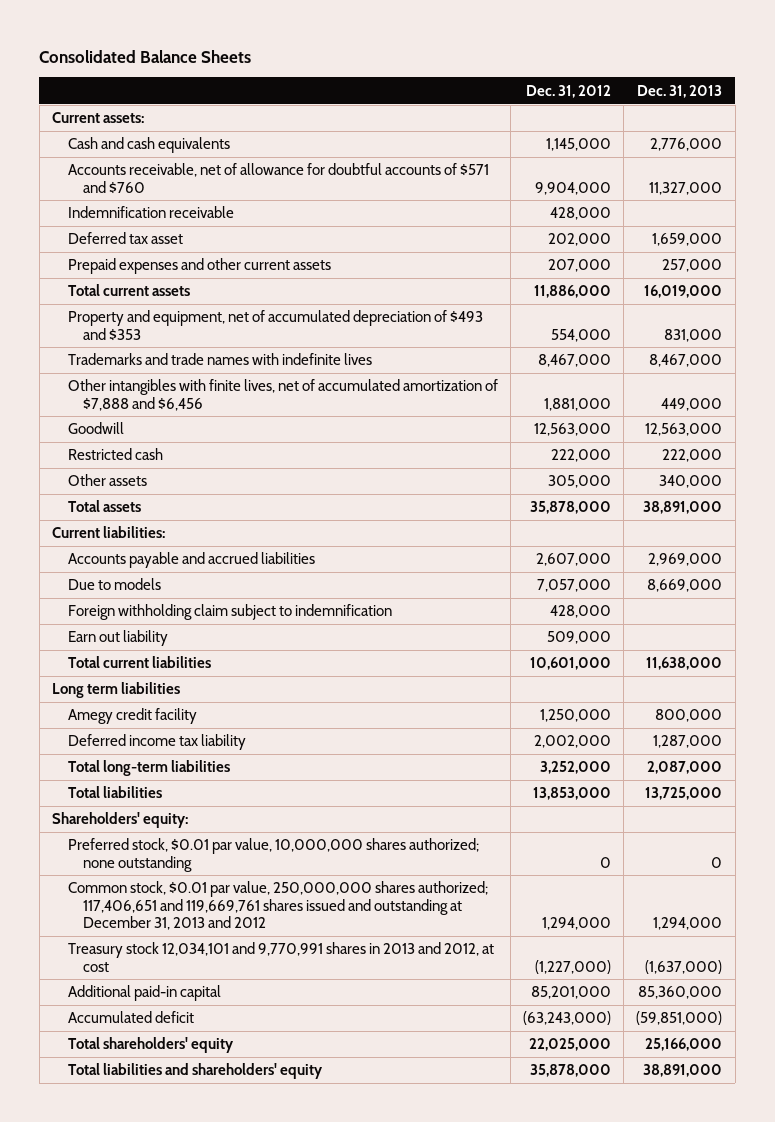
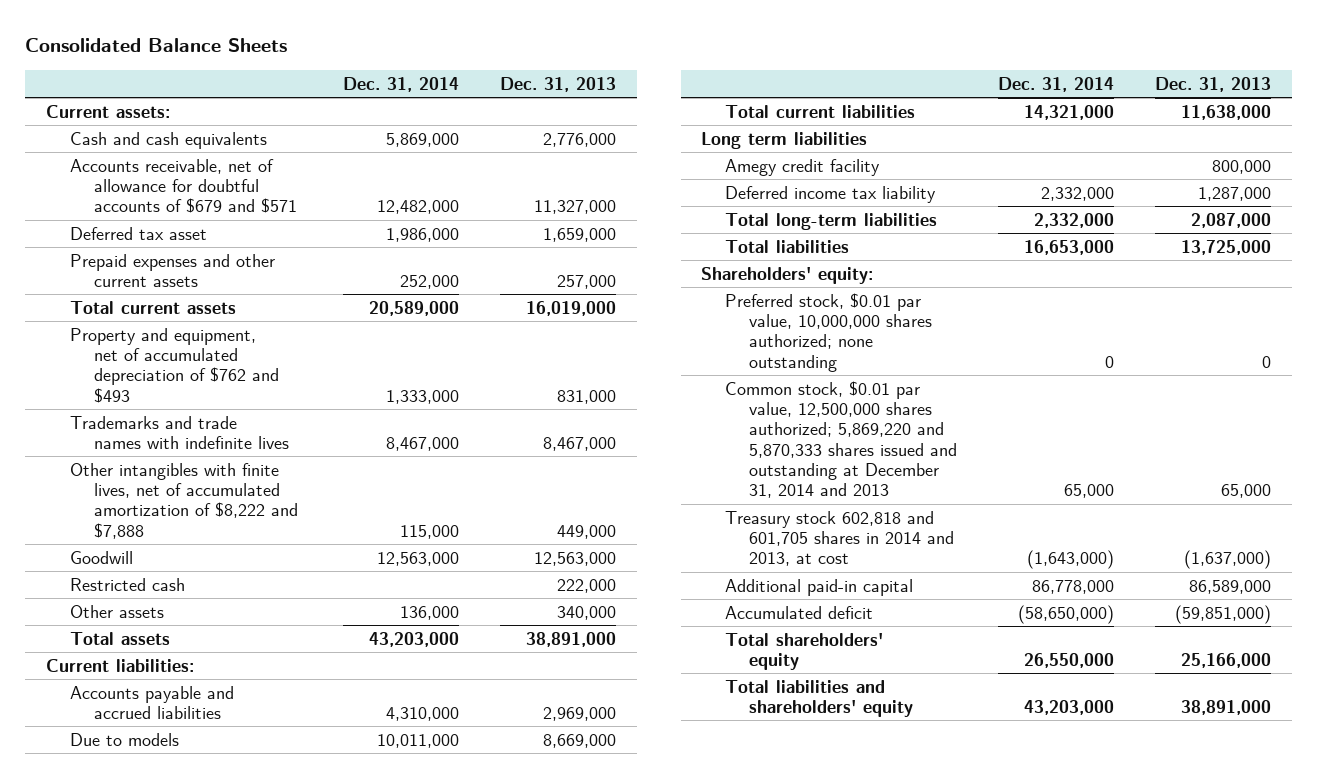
- | Dec. 31, 2012 | Dec. 31, 2013
+ | Dec. 31, 2014 | Dec. 31, 2013
- Accounts receivable, net of allowance for doubtful accounts of $571 and $760 | 9,904,000 | 11,327,000
- Indemnification receivable | 428,000 |
+ Accounts receivable, net of allowance for doubtful accounts of $679 and $571 | 12,482,000 | 11,327,000
- Property and equipment, net of accumulated depreciation of $493 and $353 | 554,000 | 831,000
+ Property and equipment, net of accumulated depreciation of $762 and $493 | 1,333,000 | 831,000
- Other intangibles with finite lives, net of accumulated amortization of $7,888 and $6,456 | 1,881,000 | 449,000
+ Other intangibles with finite lives, net of accumulated amortization of $8,222 and $7,888 | 115,000 | 449,000
- Foreign withholding claim subject to indemnification | 428,000 |
- Earn out liability | 509,000 |
- Common stock, $0.01 par value, 250,000,000 shares authorized; 117,406,651 and 119,669,761 shares issued and outstanding at December 31, 2013 and 2012 | 1,294,000 | 1,294,000
- Treasury stock 12,034,101 and 9,770,991 shares in 2013 and 2012, at cost | (1,227,000) | (1,637,000)
- Additional paid-in capital | 85,201,000 | 85,360,000
+ Common stock, $0.01 par value, 12,500,000 shares authorized; 5,869,220 and 5,870,333 shares issued and outstanding at December 31, 2014 and 2013 | 65,000 | 65,000
+ Treasury stock 602,818 and 601,705 shares in 2014 and 2013, at cost | (1,643,000) | (1,637,000)
+ Additional paid-in capital | 86,778,000 | 86,589,000

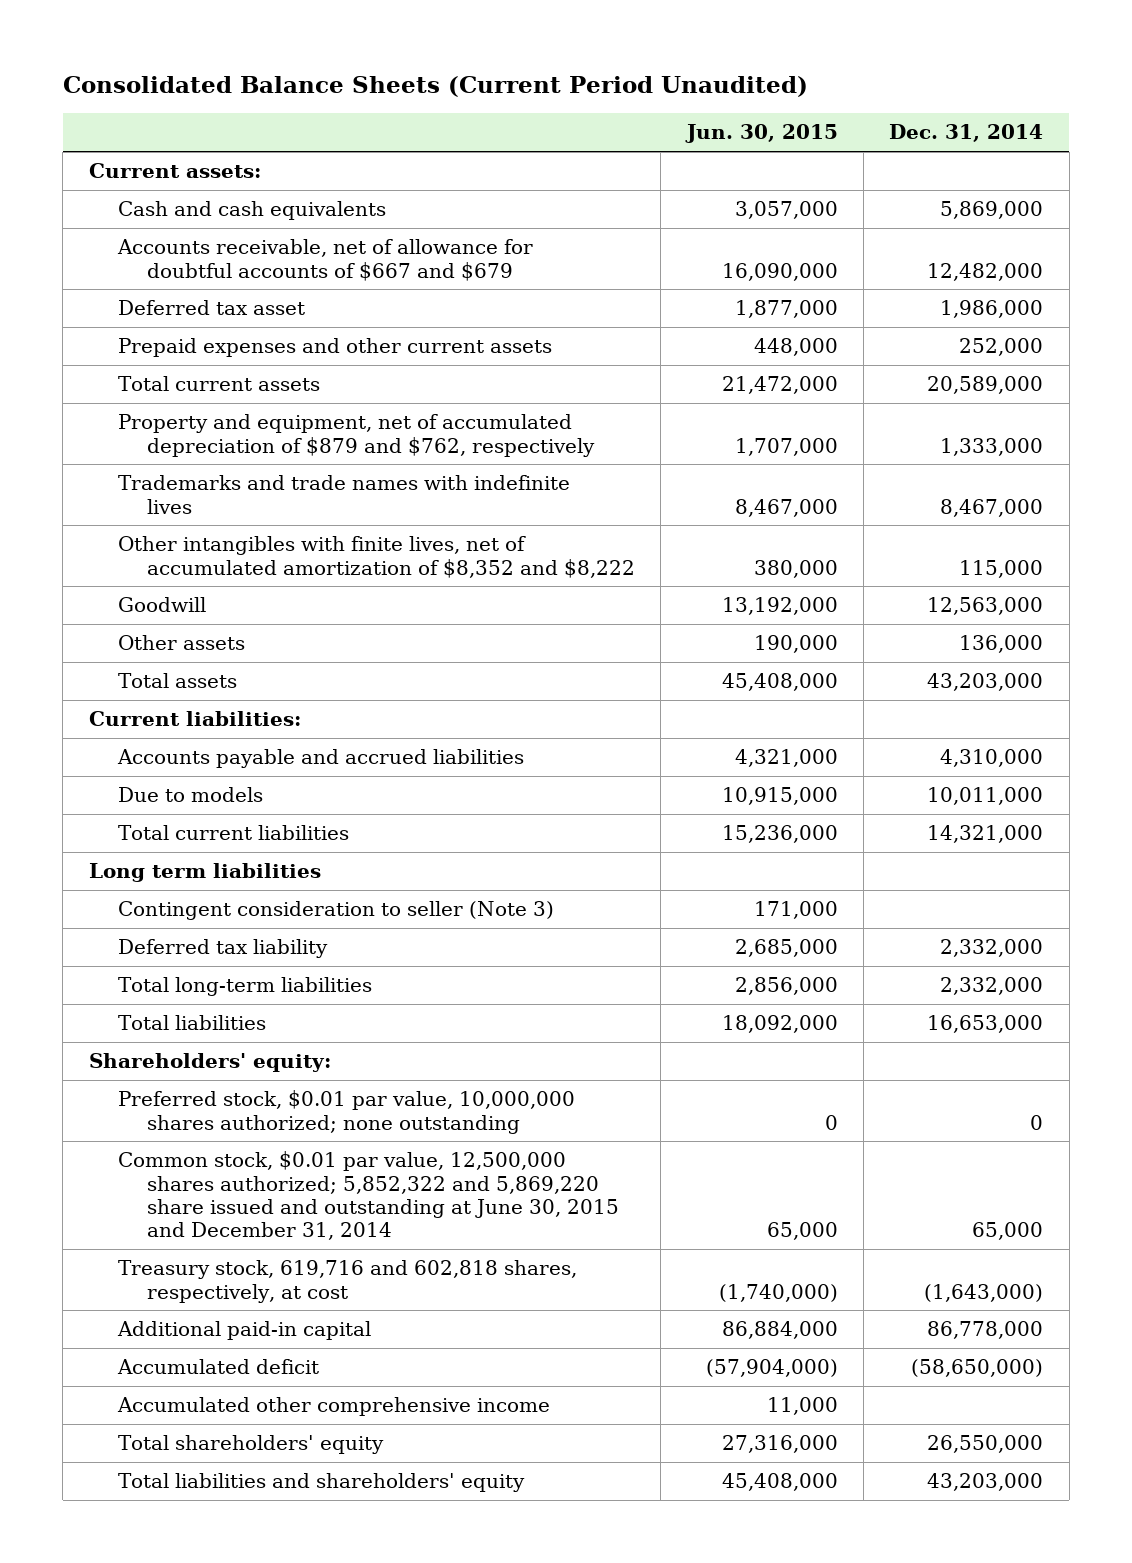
- Consolidated Balance Sheets
+ Consolidated Balance Sheets (Current Period Unaudited)
- | Dec. 31, 2014 | Dec. 31, 2013
+ | Jun. 30, 2015 | Dec. 31, 2014
- Accounts receivable, net of allowance for doubtful accounts of $679 and $571 | 12,482,000 | 11,327,000
+ Accounts receivable, net of allowance for doubtful accounts of $667 and $679 | 16,090,000 | 12,482,000
- Property and equipment, net of accumulated depreciation of $762 and $493 | 1,333,000 | 831,000
+ Property and equipment, net of accumulated depreciation of $879 and $762, respectively | 1,707,000 | 1,333,000
- Other intangibles with finite lives, net of accumulated amortization of $8,222 and $7,888 | 115,000 | 449,000
+ Other intangibles with finite lives, net of accumulated amortization of $8,352 and $8,222 | 380,000 | 115,000
- Restricted cash | | 222,000
- Amegy credit facility | | 800,000
- Deferred income tax liability | 2,332,000 | 1,287,000
+ Contingent consideration to seller (Note 3) | 171,000 |
+ Deferred tax liability | 2,685,000 | 2,332,000
- Common stock, $0.01 par value, 12,500,000 shares authorized; 5,869,220 and 5,870,333 shares issued and outstanding at December 31, 2014 and 2013 | 65,000 | 65,000
- Treasury stock 602,818 and 601,705 shares in 2014 and 2013, at cost | (1,643,000) | (1,637,000)
+ Common stock, $0.01 par value, 12,500,000 shares authorized; 5,852,322 and 5,869,220 share issued and outstanding at June 30, 2015 and December 31, 2014 | 65,000 | 65,000
+ Treasury stock, 619,716 and 602,818 shares, respectively, at cost | (1,740,000) | (1,643,000)
+ Accumulated other comprehensive income | 11,000 |

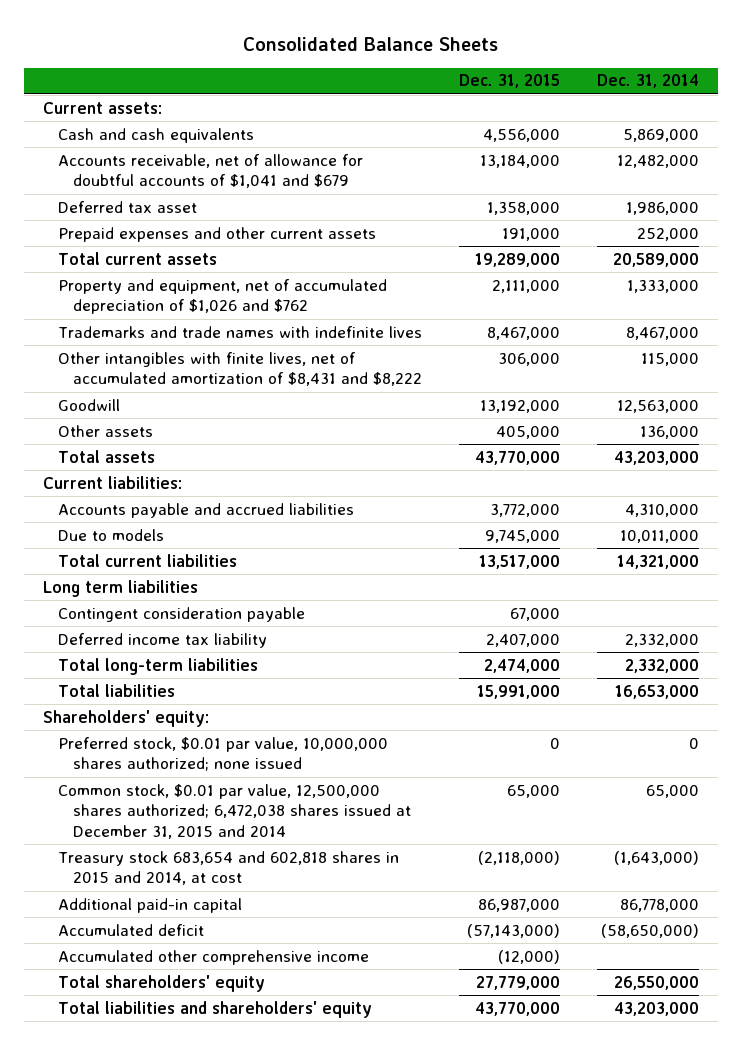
- Consolidated Balance Sheets (Current Period Unaudited)
+ Consolidated Balance Sheets
- | Jun. 30, 2015 | Dec. 31, 2014
+ | Dec. 31, 2015 | Dec. 31, 2014
- Accounts receivable, net of allowance for doubtful accounts of $667 and $679 | 16,090,000 | 12,482,000
+ Accounts receivable, net of allowance for doubtful accounts of $1,041 and $679 | 13,184,000 | 12,482,000
- Property and equipment, net of accumulated depreciation of $879 and $762, respectively | 1,707,000 | 1,333,000
+ Property and equipment, net of accumulated depreciation of $1,026 and $762 | 2,111,000 | 1,333,000
- Other intangibles with finite lives, net of accumulated amortization of $8,352 and $8,222 | 380,000 | 115,000
+ Other intangibles with finite lives, net of accumulated amortization of $8,431 and $8,222 | 306,000 | 115,000
- Contingent consideration to seller (Note 3) | 171,000 |
- Deferred tax liability | 2,685,000 | 2,332,000
+ Contingent consideration payable | 67,000 |
+ Deferred income tax liability | 2,407,000 | 2,332,000
- Preferred stock, $0.01 par value, 10,000,000 shares authorized; none outstanding | 0 | 0
- Common stock, $0.01 par value, 12,500,000 shares authorized; 5,852,322 and 5,869,220 share issued and outstanding at June 30, 2015 and December 31, 2014 | 65,000 | 65,000
- Treasury stock, 619,716 and 602,818 shares, respectively, at cost | (1,740,000) | (1,643,000)
+ Preferred stock, $0.01 par value, 10,000,000 shares authorized; none issued | 0 | 0
+ Common stock, $0.01 par value, 12,500,000 shares authorized; 6,472,038 shares issued at December 31, 2015 and 2014 | 65,000 | 65,000
+ Treasury stock 683,654 and 602,818 shares in 2015 and 2014, at cost | (2,118,000) | (1,643,000)

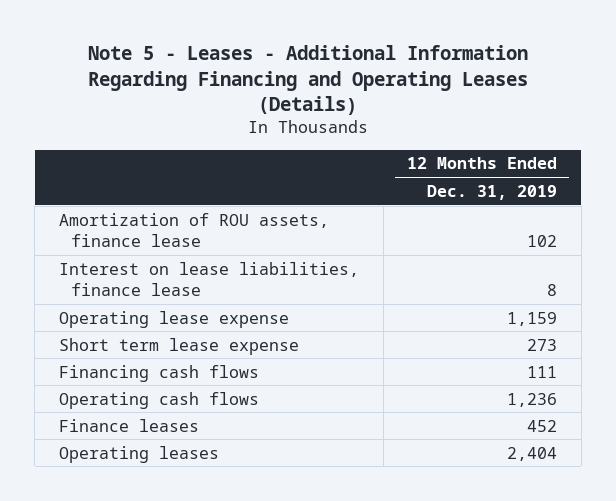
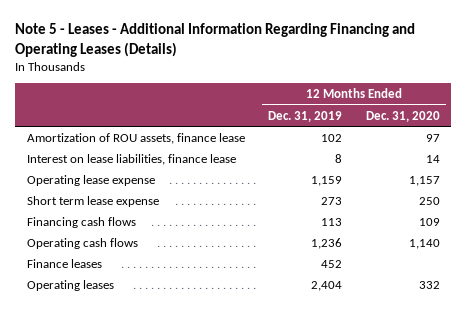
- | 12 Months Ended Dec. 31, 2019
+ | 12 Months Ended Dec. 31, 2019 | 12 Months Ended Dec. 31, 2020
- Financing cash flows | 111
+ Financing cash flows | 113 | 109

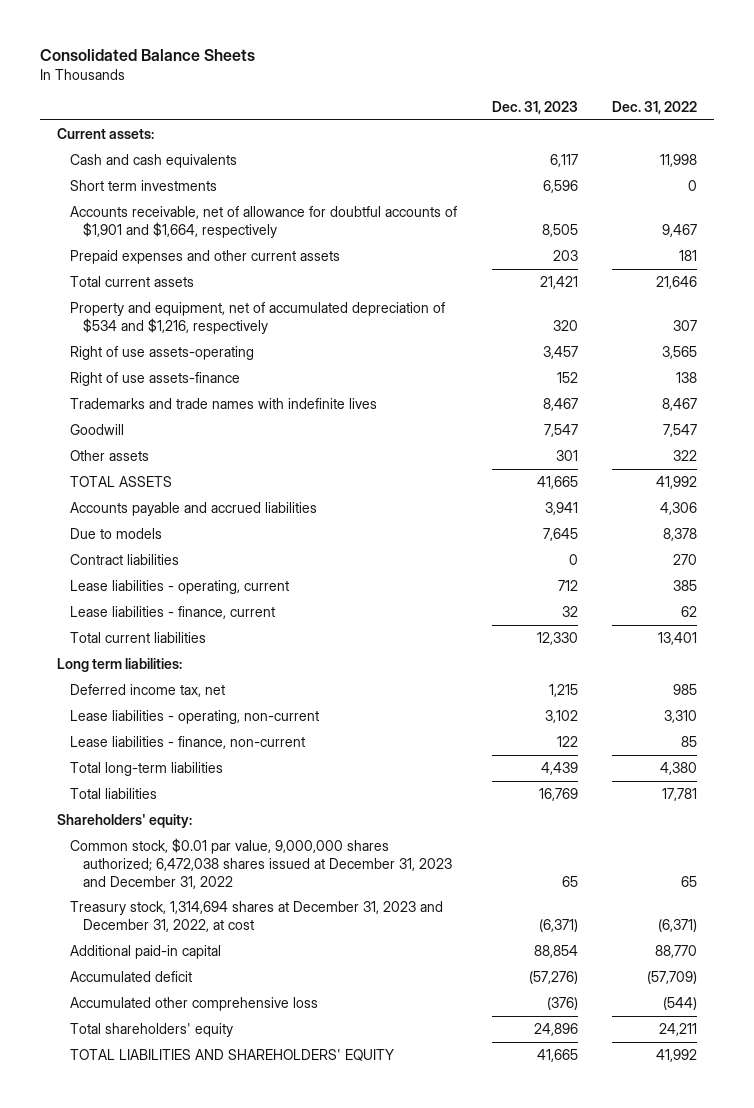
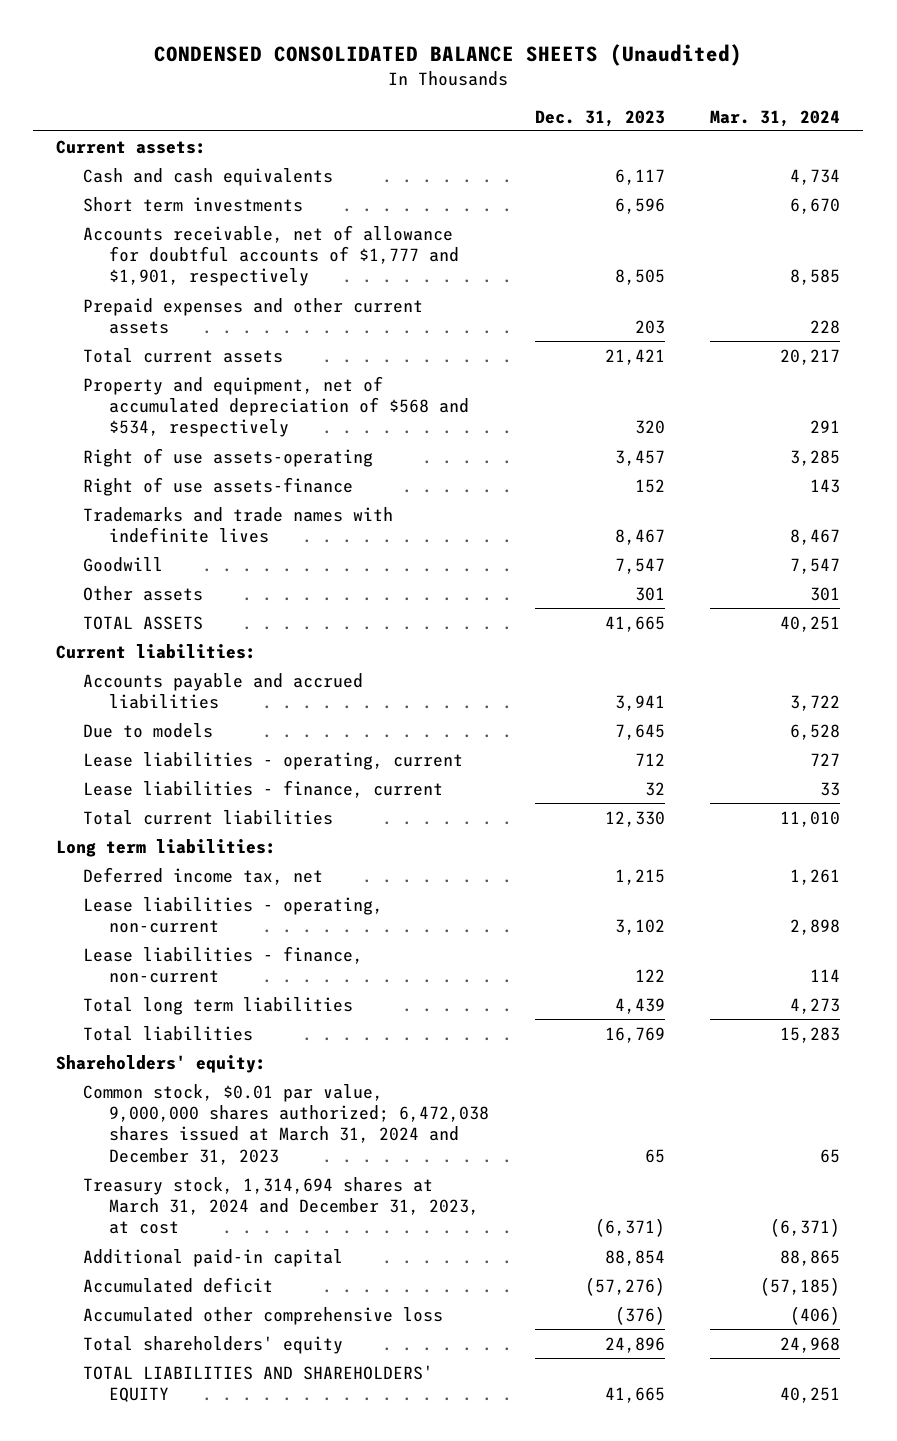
- Consolidated Balance Sheets
+ CONDENSED CONSOLIDATED BALANCE SHEETS (Unaudited)
- | Dec. 31, 2023 | Dec. 31, 2022
+ | Dec. 31, 2023 | Mar. 31, 2024
- Accounts receivable, net of allowance for doubtful accounts of $1,901 and $1,664, respectively | 8,505 | 9,467
+ Accounts receivable, net of allowance for doubtful accounts of $1,777 and $1,901, respectively | 8,505 | 8,585
- Property and equipment, net of accumulated depreciation of $534 and $1,216, respectively | 320 | 307
+ Property and equipment, net of accumulated depreciation of $568 and $534, respectively | 320 | 291
+ Current liabilities:
- Contract liabilities | 0 | 270
- Total long-term liabilities | 4,439 | 4,380
+ Total long term liabilities | 4,439 | 4,273
- Common stock, $0.01 par value, 9,000,000 shares authorized; 6,472,038 shares issued at December 31, 2023 and December 31, 2022 | 65 | 65
- Treasury stock, 1,314,694 shares at December 31, 2023 and December 31, 2022, at cost | (6,371) | (6,371)
+ Common stock, $0.01 par value, 9,000,000 shares authorized; 6,472,038 shares issued at March 31, 2024 and December 31, 2023 | 65 | 65
+ Treasury stock, 1,314,694 shares at March 31, 2024 and December 31, 2023, at cost | (6,371) | (6,371)

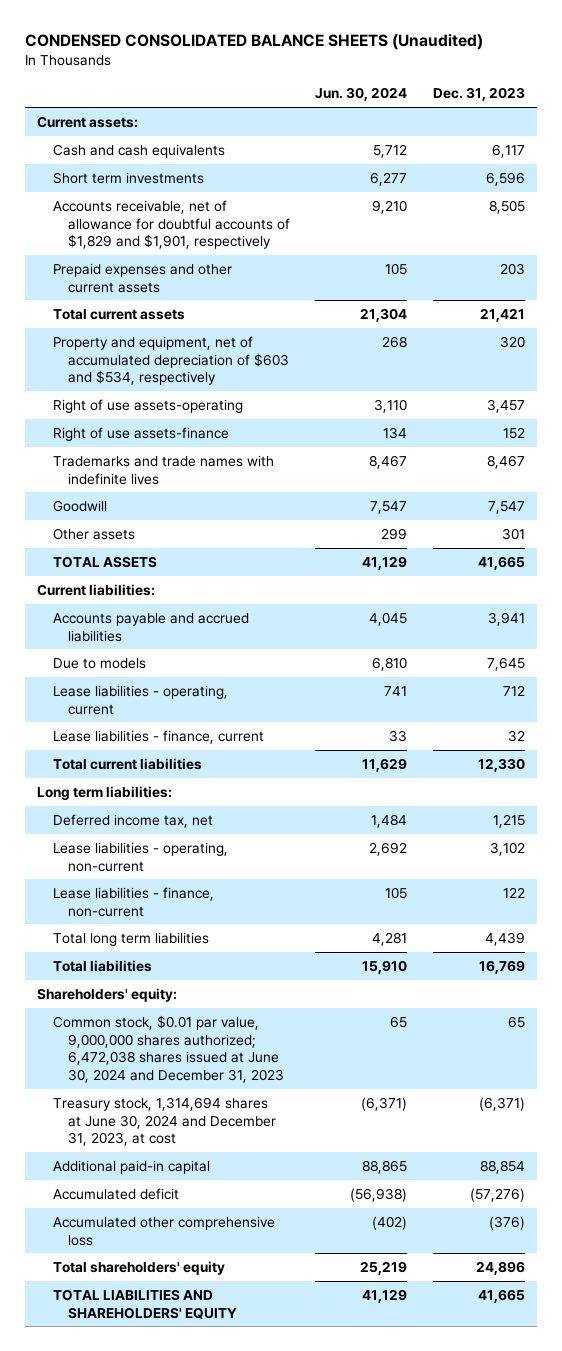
- | Dec. 31, 2023 | Mar. 31, 2024
+ | Jun. 30, 2024 | Dec. 31, 2023
- Accounts receivable, net of allowance for doubtful accounts of $1,777 and $1,901, respectively | 8,505 | 8,585
+ Accounts receivable, net of allowance for doubtful accounts of $1,829 and $1,901, respectively | 9,210 | 8,505
- Property and equipment, net of accumulated depreciation of $568 and $534, respectively | 320 | 291
+ Property and equipment, net of accumulated depreciation of $603 and $534, respectively | 268 | 320
- Common stock, $0.01 par value, 9,000,000 shares authorized; 6,472,038 shares issued at March 31, 2024 and December 31, 2023 | 65 | 65
- Treasury stock, 1,314,694 shares at March 31, 2024 and December 31, 2023, at cost | (6,371) | (6,371)
+ Common stock, $0.01 par value, 9,000,000 shares authorized; 6,472,038 shares issued at June 30, 2024 and December 31, 2023 | 65 | 65
+ Treasury stock, 1,314,694 shares at June 30, 2024 and December 31, 2023, at cost | (6,371) | (6,371)

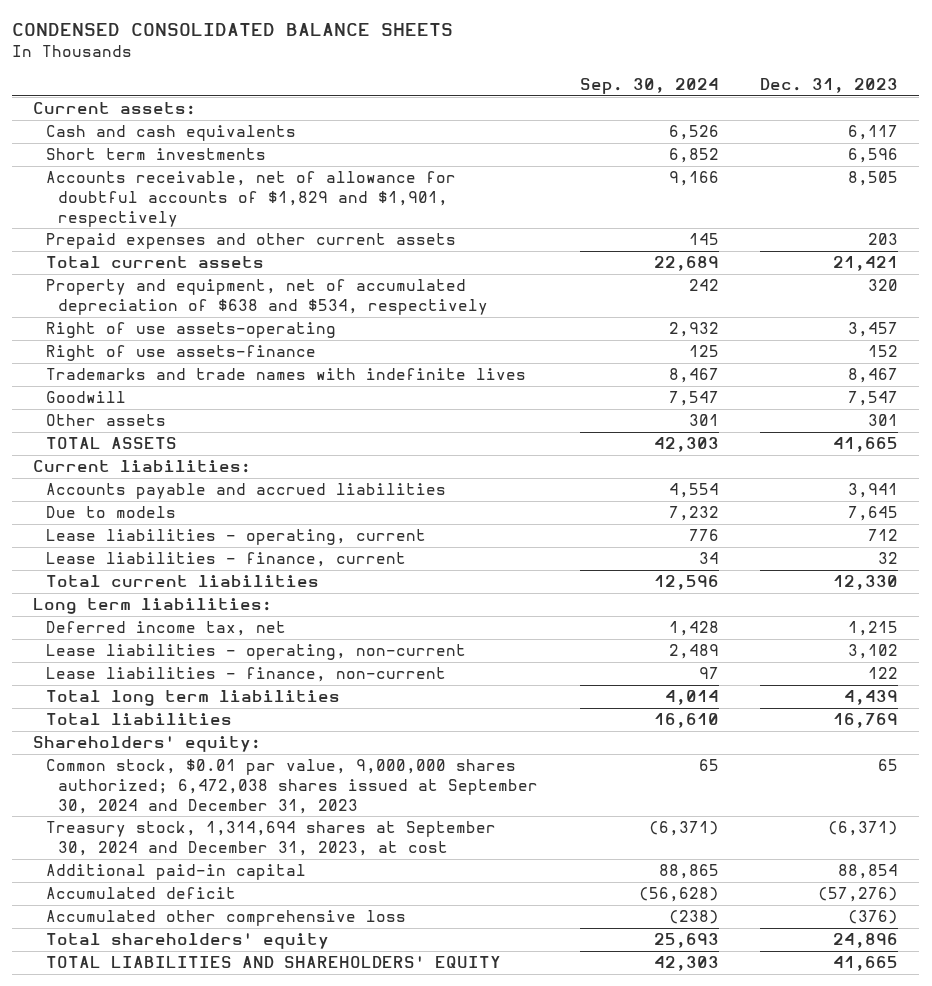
- CONDENSED CONSOLIDATED BALANCE SHEETS (Unaudited)
+ CONDENSED CONSOLIDATED BALANCE SHEETS
- | Jun. 30, 2024 | Dec. 31, 2023
+ | Sep. 30, 2024 | Dec. 31, 2023
- Property and equipment, net of accumulated depreciation of $603 and $534, respectively | 268 | 320
+ Property and equipment, net of accumulated depreciation of $638 and $534, respectively | 242 | 320
- Common stock, $0.01 par value, 9,000,000 shares authorized; 6,472,038 shares issued at June 30, 2024 and December 31, 2023 | 65 | 65
- Treasury stock, 1,314,694 shares at June 30, 2024 and December 31, 2023, at cost | (6,371) | (6,371)
+ Common stock, $0.01 par value, 9,000,000 shares authorized; 6,472,038 shares issued at September 30, 2024 and December 31, 2023 | 65 | 65
+ Treasury stock, 1,314,694 shares at September 30, 2024 and December 31, 2023, at cost | (6,371) | (6,371)

